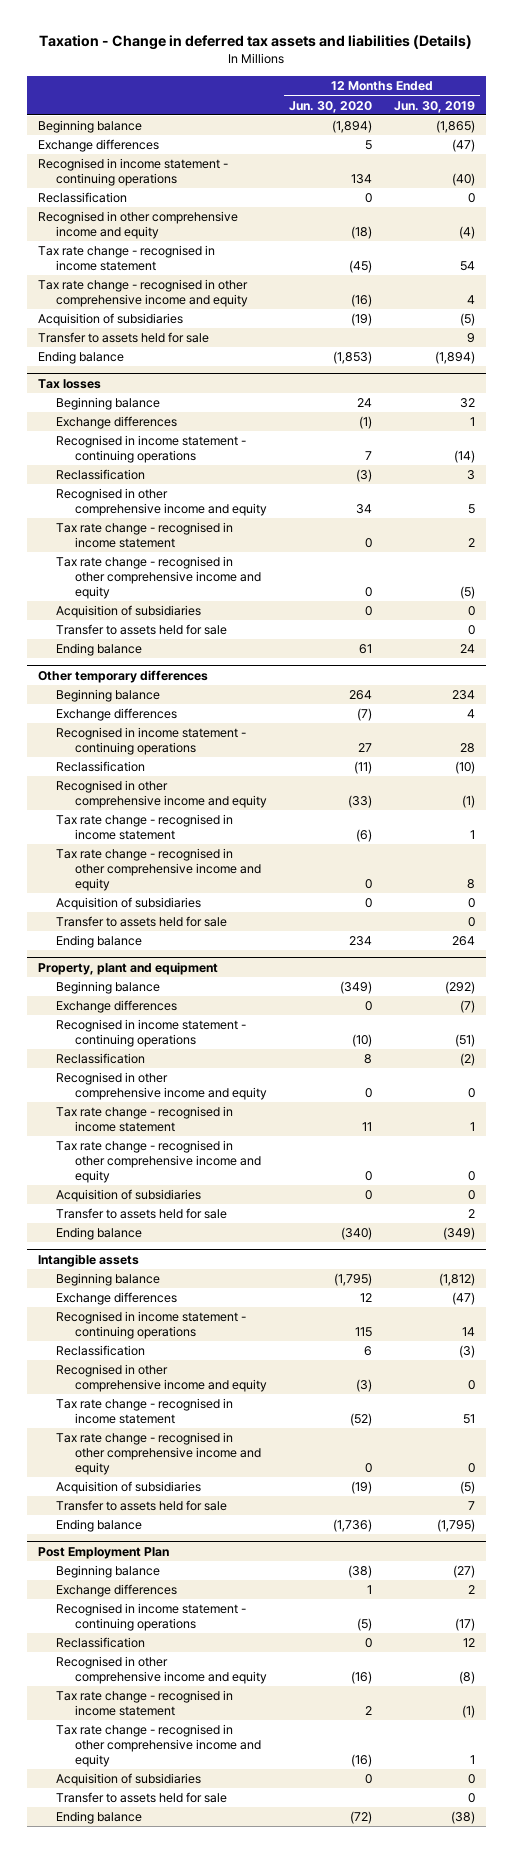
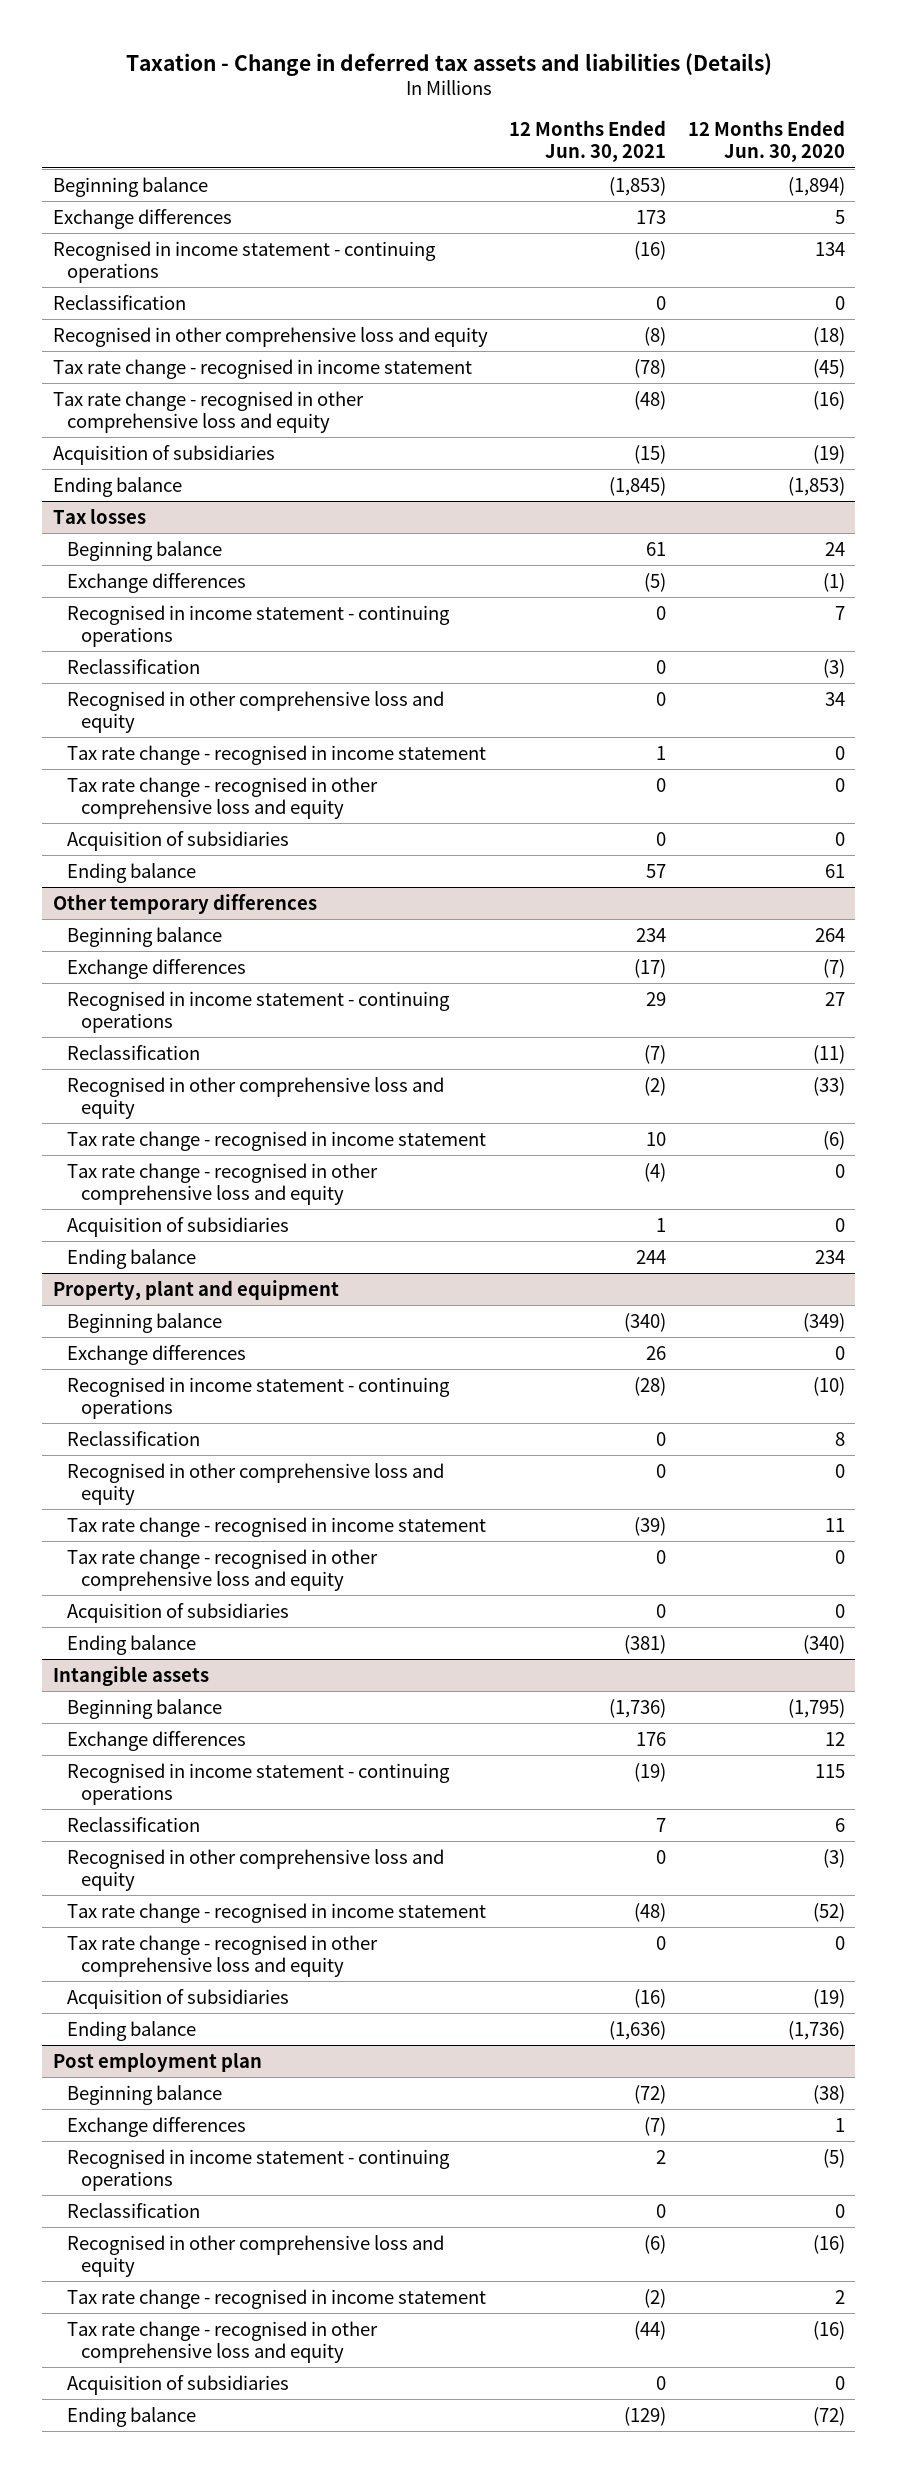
- | 12 Months Ended Jun. 30, 2020 | 12 Months Ended Jun. 30, 2019
+ | 12 Months Ended Jun. 30, 2021 | 12 Months Ended Jun. 30, 2020
- Recognised in other comprehensive income and equity | (18) | (4)
+ Recognised in other comprehensive loss and equity | (8) | (18)
- Tax rate change - recognised in other comprehensive income and equity | (16) | 4
+ Tax rate change - recognised in other comprehensive loss and equity | (48) | (16)
- Transfer to assets held for sale | | 9
@ Tax losses
- Recognised in other comprehensive income and equity | 34 | 5
+ Recognised in other comprehensive loss and equity | 0 | 34
- Tax rate change - recognised in other comprehensive income and equity | 0 | (5)
+ Tax rate change - recognised in other comprehensive loss and equity | 0 | 0
- Transfer to assets held for sale | | 0
@ Other temporary differences
- Recognised in other comprehensive income and equity | (33) | (1)
+ Recognised in other comprehensive loss and equity | (2) | (33)
- Tax rate change - recognised in other comprehensive income and equity | 0 | 8
+ Tax rate change - recognised in other comprehensive loss and equity | (4) | 0
- Transfer to assets held for sale | | 0
@ Property, plant and equipment
- Recognised in other comprehensive income and equity | 0 | 0
+ Recognised in other comprehensive loss and equity | 0 | 0
- Tax rate change - recognised in other comprehensive income and equity | 0 | 0
+ Tax rate change - recognised in other comprehensive loss and equity | 0 | 0
- Transfer to assets held for sale | | 2
@ Intangible assets
- Recognised in other comprehensive income and equity | (3) | 0
+ Recognised in other comprehensive loss and equity | 0 | (3)
- Tax rate change - recognised in other comprehensive income and equity | 0 | 0
+ Tax rate change - recognised in other comprehensive loss and equity | 0 | 0
- Transfer to assets held for sale | | 7
- Post Employment Plan
+ Post employment plan
- Recognised in other comprehensive income and equity | (16) | (8)
+ Recognised in other comprehensive loss and equity | (6) | (16)
- Tax rate change - recognised in other comprehensive income and equity | (16) | 1
+ Tax rate change - recognised in other comprehensive loss and equity | (44) | (16)
- Transfer to assets held for sale | | 0

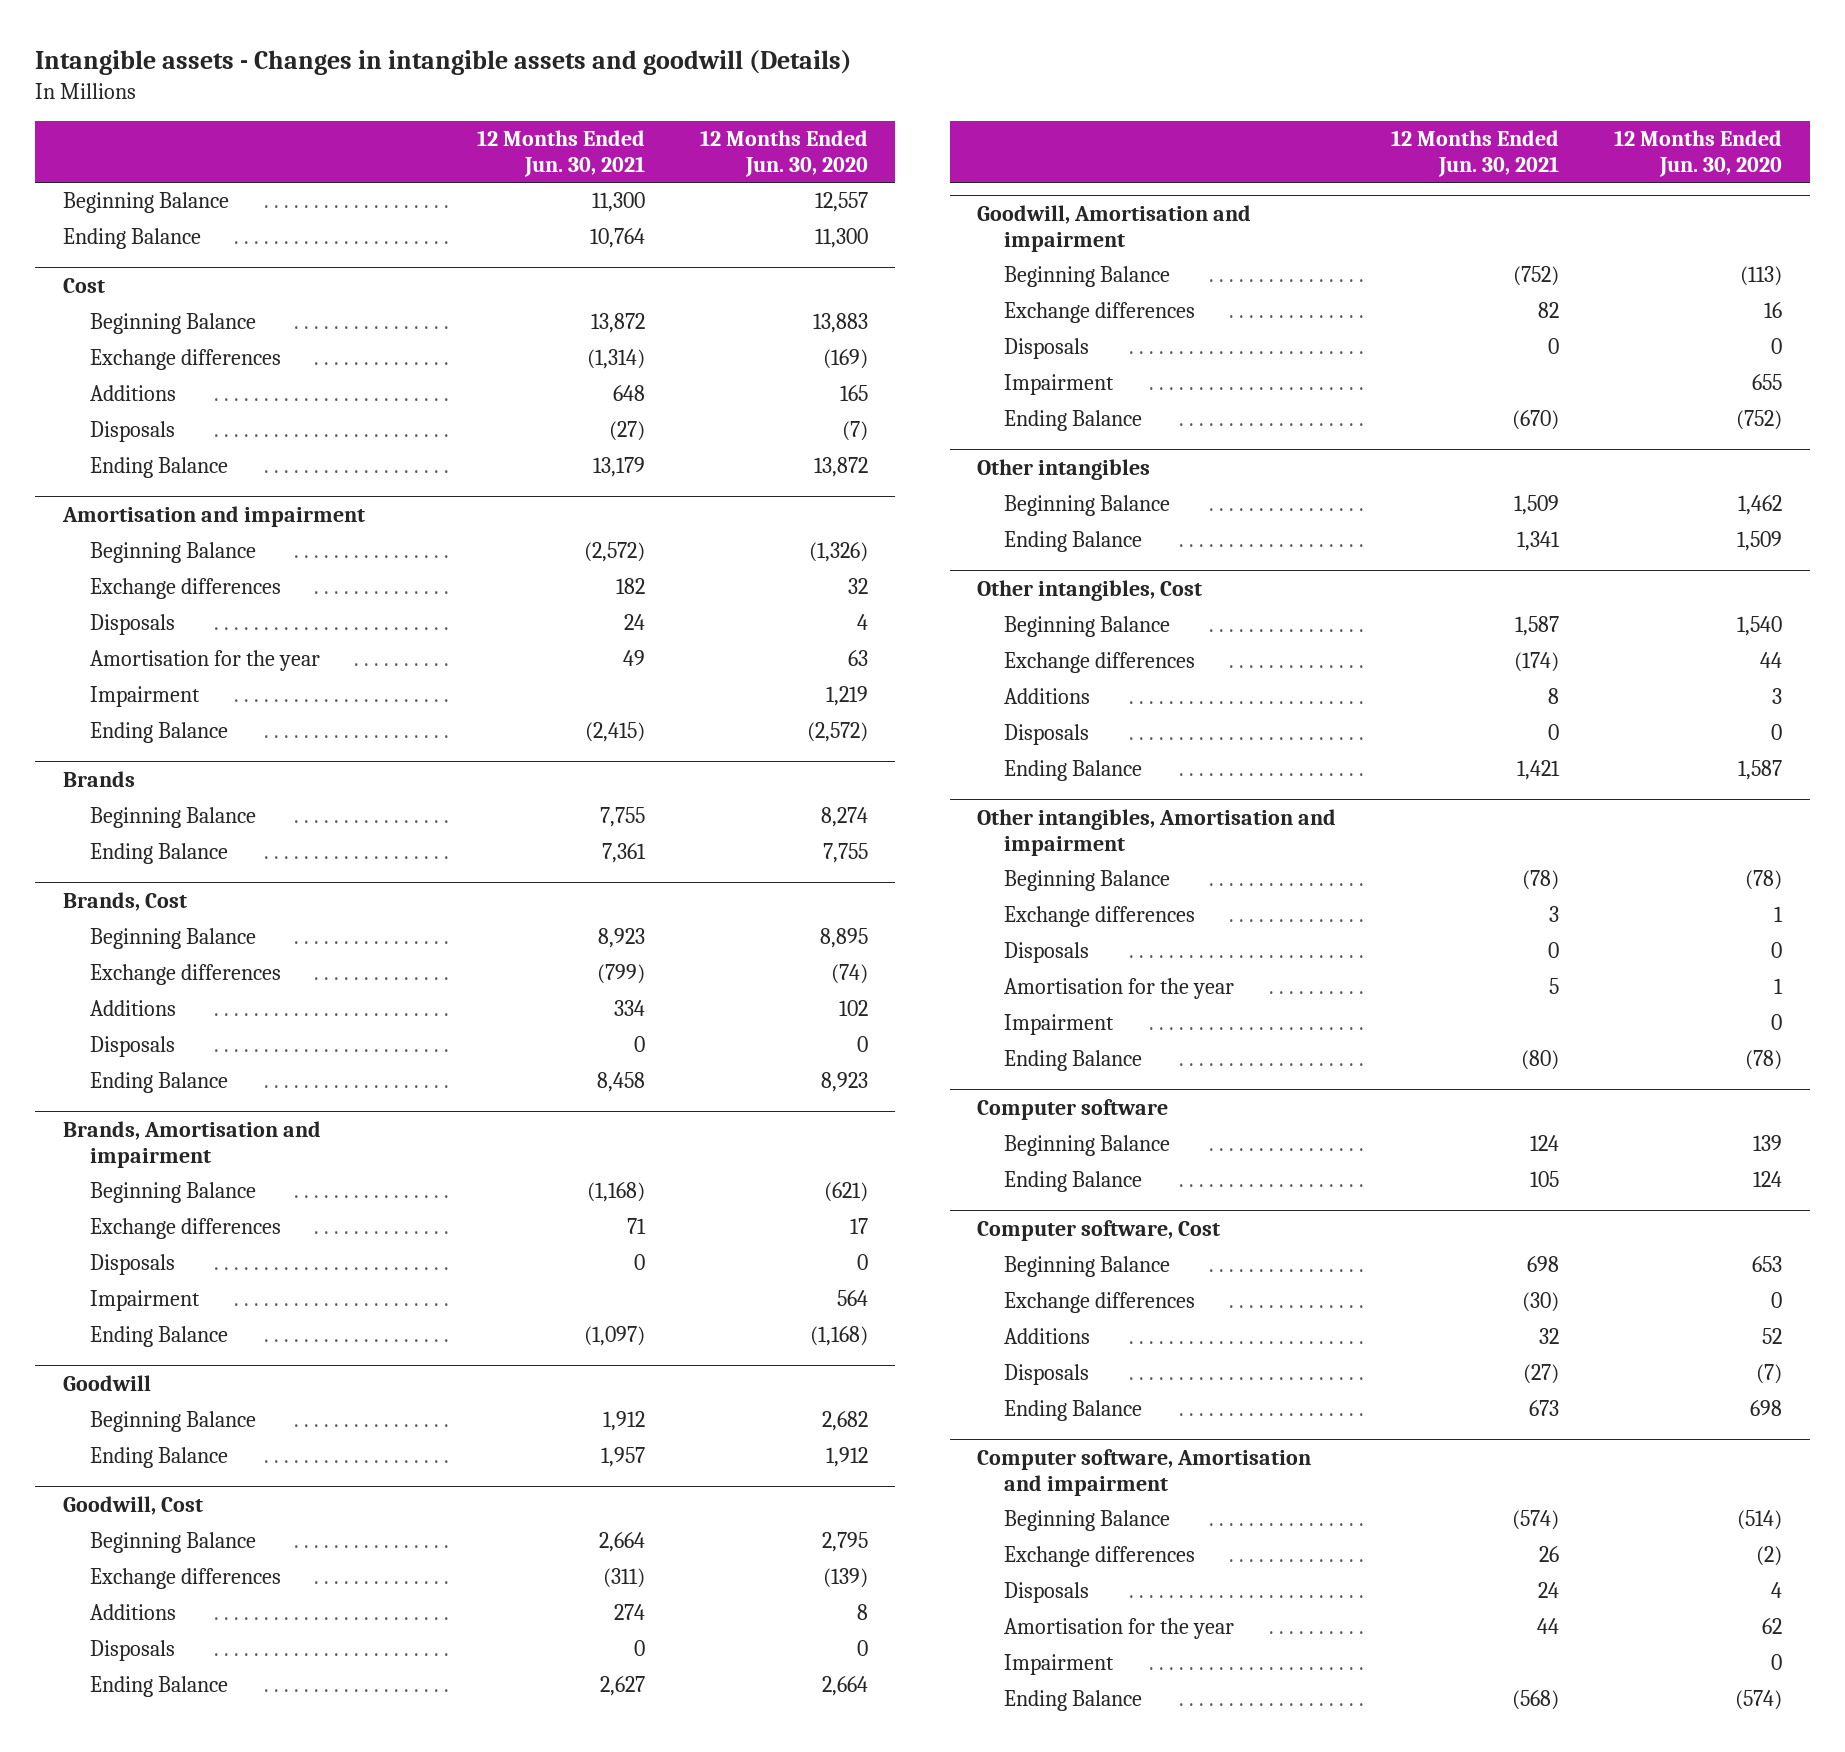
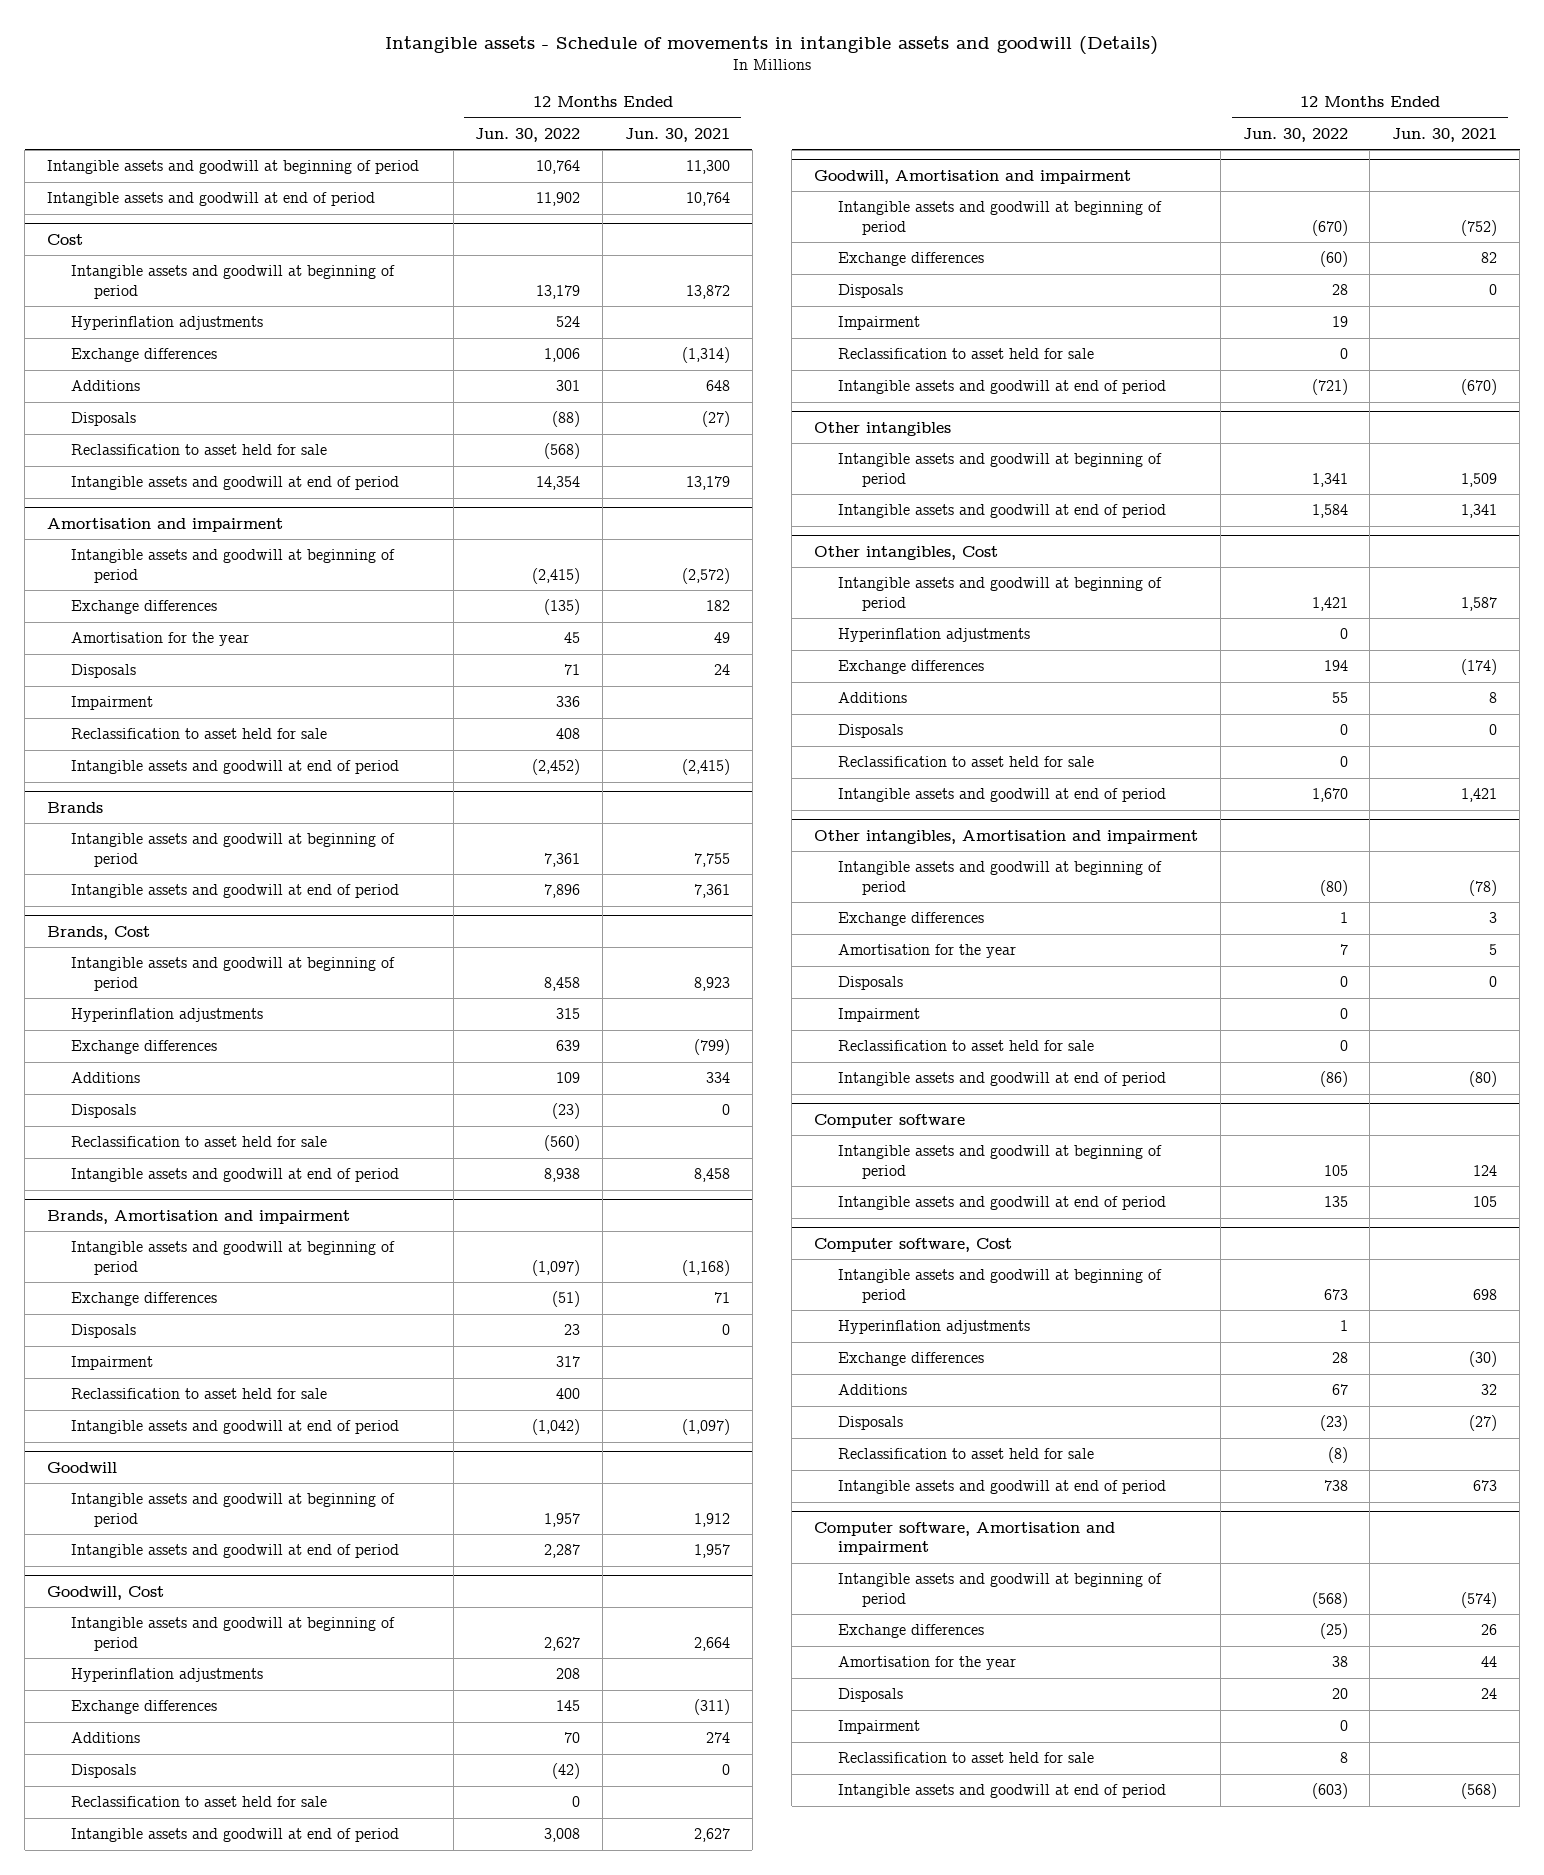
- Intangible assets - Changes in intangible assets and goodwill (Details)
+ Intangible assets - Schedule of movements in intangible assets and goodwill (Details)
- | 12 Months Ended Jun. 30, 2021 | 12 Months Ended Jun. 30, 2020
+ | 12 Months Ended Jun. 30, 2022 | 12 Months Ended Jun. 30, 2021
- Beginning Balance | 11,300 | 12,557
- Ending Balance | 10,764 | 11,300
+ Intangible assets and goodwill at beginning of period | 10,764 | 11,300
+ Intangible assets and goodwill at end of period | 11,902 | 10,764
@ Cost
- Beginning Balance | 13,872 | 13,883
+ Intangible assets and goodwill at beginning of period | 13,179 | 13,872
+ Hyperinflation adjustments | 524 |
- Ending Balance | 13,179 | 13,872
+ Reclassification to asset held for sale | (568) |
+ Intangible assets and goodwill at end of period | 14,354 | 13,179
@ Amortisation and impairment
- Beginning Balance | (2,572) | (1,326)
+ Intangible assets and goodwill at beginning of period | (2,415) | (2,572)
moved down: Disposals | 71 | 24
- Ending Balance | (2,415) | (2,572)
+ Reclassification to asset held for sale | 408 |
+ Intangible assets and goodwill at end of period | (2,452) | (2,415)
@ Brands
- Beginning Balance | 7,755 | 8,274
- Ending Balance | 7,361 | 7,755
+ Intangible assets and goodwill at beginning of period | 7,361 | 7,755
+ Intangible assets and goodwill at end of period | 7,896 | 7,361
@ Brands, Cost
- Beginning Balance | 8,923 | 8,895
+ Intangible assets and goodwill at beginning of period | 8,458 | 8,923
+ Hyperinflation adjustments | 315 |
- Ending Balance | 8,458 | 8,923
+ Reclassification to asset held for sale | (560) |
+ Intangible assets and goodwill at end of period | 8,938 | 8,458
@ Brands, Amortisation and impairment
- Beginning Balance | (1,168) | (621)
+ Intangible assets and goodwill at beginning of period | (1,097) | (1,168)
- Ending Balance | (1,097) | (1,168)
+ Reclassification to asset held for sale | 400 |
+ Intangible assets and goodwill at end of period | (1,042) | (1,097)
@ Goodwill
- Beginning Balance | 1,912 | 2,682
- Ending Balance | 1,957 | 1,912
+ Intangible assets and goodwill at beginning of period | 1,957 | 1,912
+ Intangible assets and goodwill at end of period | 2,287 | 1,957
@ Goodwill, Cost
- Beginning Balance | 2,664 | 2,795
+ Intangible assets and goodwill at beginning of period | 2,627 | 2,664
+ Hyperinflation adjustments | 208 |
- Ending Balance | 2,627 | 2,664
+ Reclassification to asset held for sale | 0 |
+ Intangible assets and goodwill at end of period | 3,008 | 2,627
@ Goodwill, Amortisation and impairment
- Beginning Balance | (752) | (113)
+ Intangible assets and goodwill at beginning of period | (670) | (752)
- Ending Balance | (670) | (752)
+ Reclassification to asset held for sale | 0 |
+ Intangible assets and goodwill at end of period | (721) | (670)
@ Other intangibles
- Beginning Balance | 1,509 | 1,462
- Ending Balance | 1,341 | 1,509
+ Intangible assets and goodwill at beginning of period | 1,341 | 1,509
+ Intangible assets and goodwill at end of period | 1,584 | 1,341
@ Other intangibles, Cost
- Beginning Balance | 1,587 | 1,540
+ Intangible assets and goodwill at beginning of period | 1,421 | 1,587
+ Hyperinflation adjustments | 0 |
- Ending Balance | 1,421 | 1,587
+ Reclassification to asset held for sale | 0 |
+ Intangible assets and goodwill at end of period | 1,670 | 1,421
@ Other intangibles, Amortisation and impairment
- Beginning Balance | (78) | (78)
+ Intangible assets and goodwill at beginning of period | (80) | (78)
moved down: Disposals | 0 | 0
- Ending Balance | (80) | (78)
+ Reclassification to asset held for sale | 0 |
+ Intangible assets and goodwill at end of period | (86) | (80)
@ Computer software
- Beginning Balance | 124 | 139
- Ending Balance | 105 | 124
+ Intangible assets and goodwill at beginning of period | 105 | 124
+ Intangible assets and goodwill at end of period | 135 | 105
@ Computer software, Cost
- Beginning Balance | 698 | 653
+ Intangible assets and goodwill at beginning of period | 673 | 698
+ Hyperinflation adjustments | 1 |
- Ending Balance | 673 | 698
+ Reclassification to asset held for sale | (8) |
+ Intangible assets and goodwill at end of period | 738 | 673
@ Computer software, Amortisation and impairment
- Beginning Balance | (574) | (514)
+ Intangible assets and goodwill at beginning of period | (568) | (574)
moved down: Disposals | 20 | 24
- Ending Balance | (568) | (574)
+ Reclassification to asset held for sale | 8 |
+ Intangible assets and goodwill at end of period | (603) | (568)

